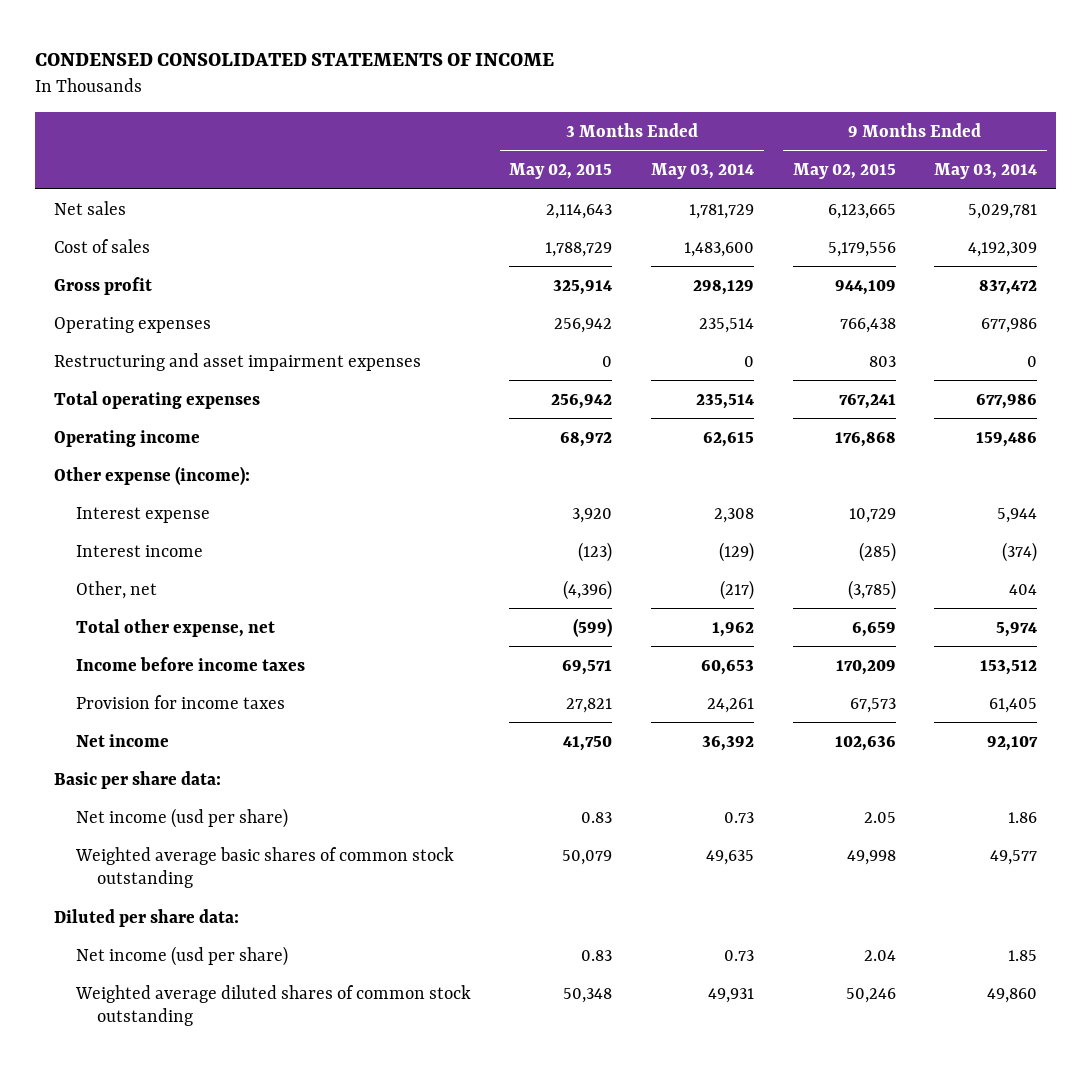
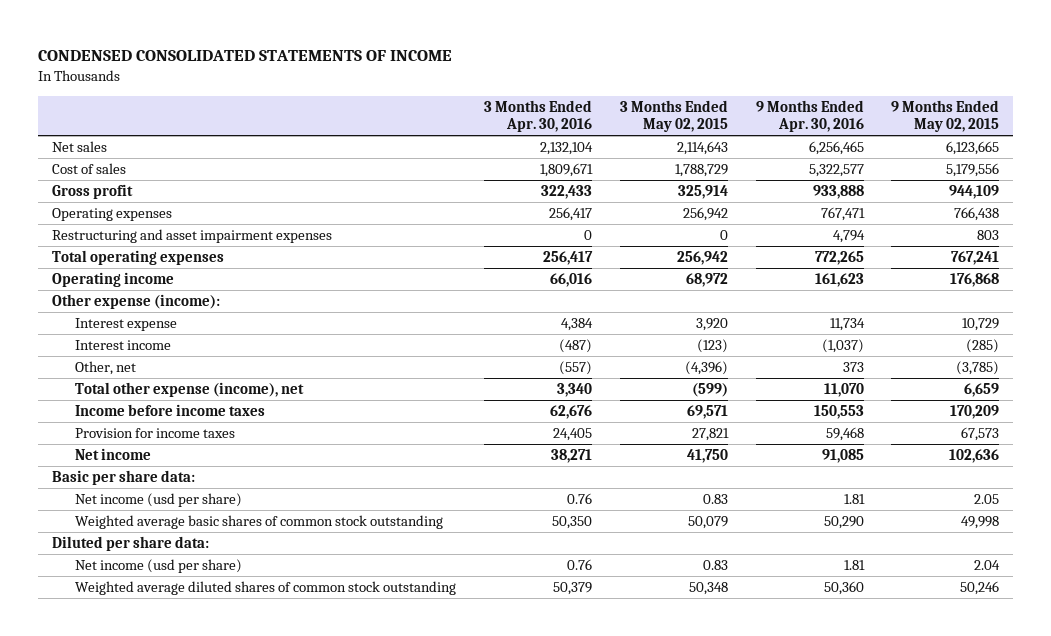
- | 3 Months Ended May 02, 2015 | 3 Months Ended May 03, 2014 | 9 Months Ended May 02, 2015 | 9 Months Ended May 03, 2014
+ | 3 Months Ended Apr. 30, 2016 | 3 Months Ended May 02, 2015 | 9 Months Ended Apr. 30, 2016 | 9 Months Ended May 02, 2015
- Total other expense, net | (599) | 1,962 | 6,659 | 5,974
+ Total other expense (income), net | 3,340 | (599) | 11,070 | 6,659

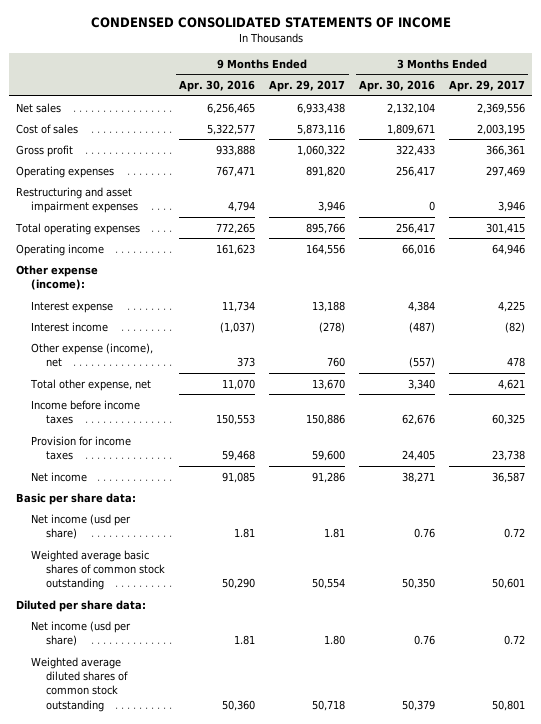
- | 3 Months Ended Apr. 30, 2016 | 3 Months Ended May 02, 2015 | 9 Months Ended Apr. 30, 2016 | 9 Months Ended May 02, 2015
+ | 9 Months Ended Apr. 30, 2016 | 9 Months Ended Apr. 29, 2017 | 3 Months Ended Apr. 30, 2016 | 3 Months Ended Apr. 29, 2017
- Other, net | (557) | (4,396) | 373 | (3,785)
- Total other expense (income), net | 3,340 | (599) | 11,070 | 6,659
+ Other expense (income), net | 373 | 760 | (557) | 478
+ Total other expense, net | 11,070 | 13,670 | 3,340 | 4,621

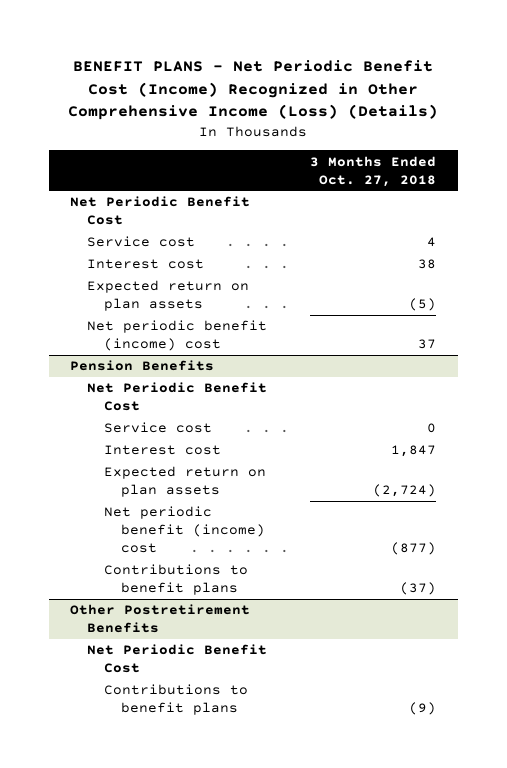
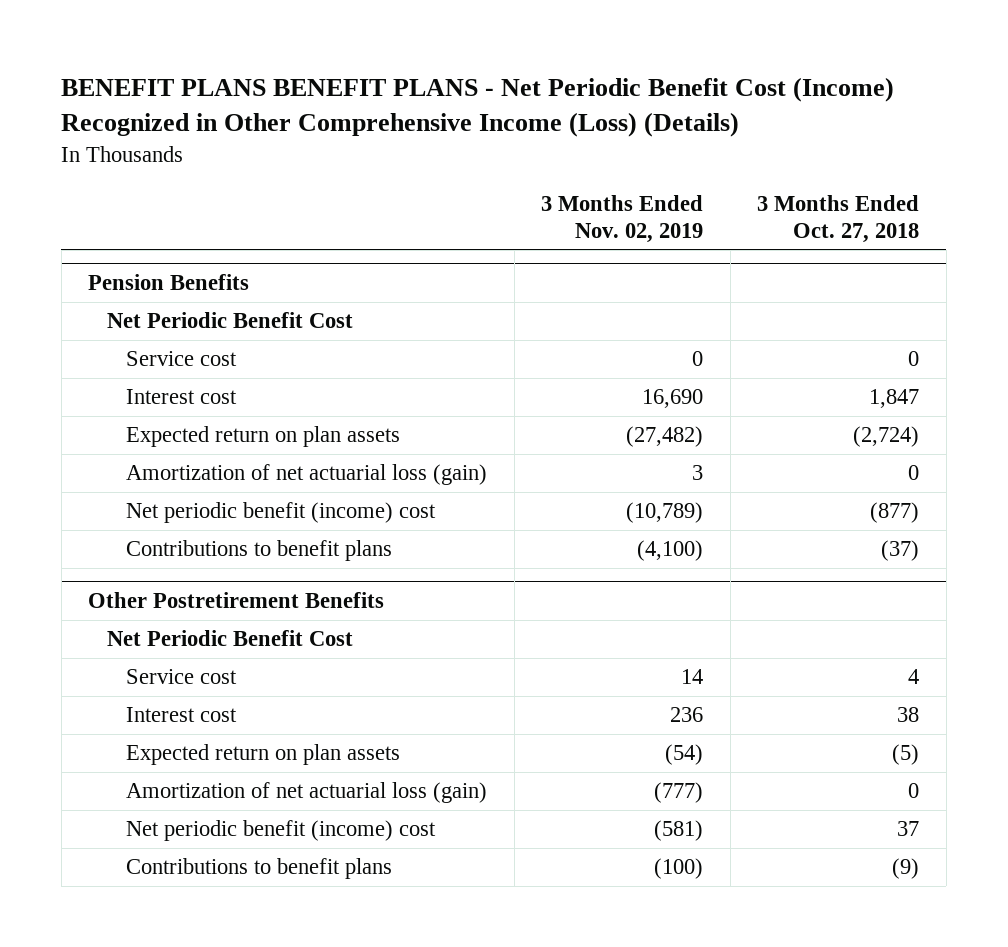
- BENEFIT PLANS - Net Periodic Benefit Cost (Income) Recognized in Other Comprehensive Income (Loss) (Details)
+ BENEFIT PLANS BENEFIT PLANS - Net Periodic Benefit Cost (Income) Recognized in Other Comprehensive Income (Loss) (Details)
- | 3 Months Ended Oct. 27, 2018
+ | 3 Months Ended Nov. 02, 2019 | 3 Months Ended Oct. 27, 2018
- Net Periodic Benefit Cost
- Service cost | 4
- Interest cost | 38
- Expected return on plan assets | (5)
- Net periodic benefit (income) cost | 37
@ Pension Benefits
+ Amortization of net actuarial loss (gain) | 3 | 0
@ Other Postretirement Benefits
+ Service cost | 14 | 4
+ Interest cost | 236 | 38
+ Expected return on plan assets | (54) | (5)
+ Amortization of net actuarial loss (gain) | (777) | 0
+ Net periodic benefit (income) cost | (581) | 37

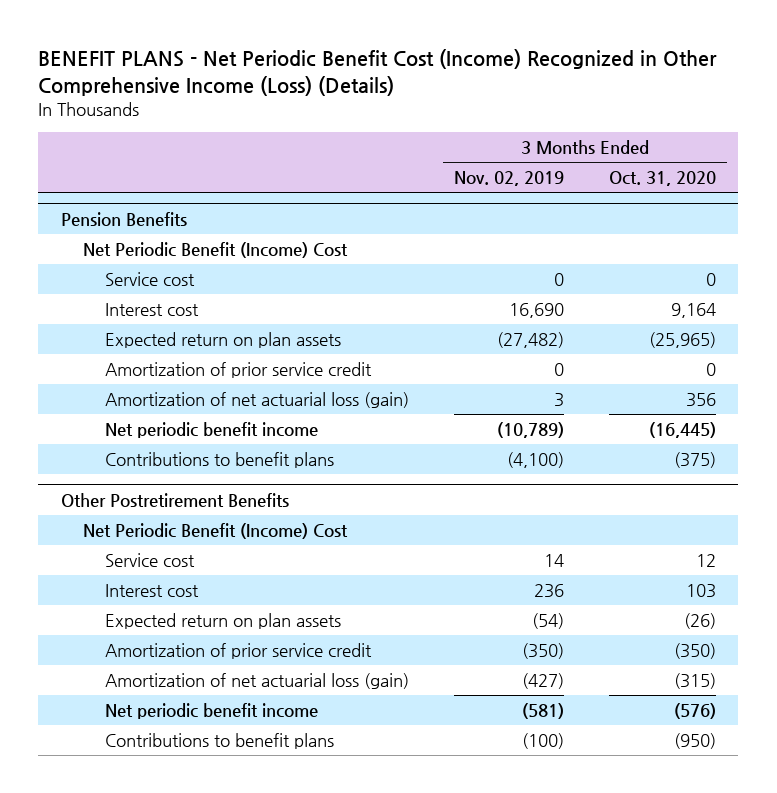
- BENEFIT PLANS BENEFIT PLANS - Net Periodic Benefit Cost (Income) Recognized in Other Comprehensive Income (Loss) (Details)
+ BENEFIT PLANS - Net Periodic Benefit Cost (Income) Recognized in Other Comprehensive Income (Loss) (Details)
- | 3 Months Ended Nov. 02, 2019 | 3 Months Ended Oct. 27, 2018
+ | 3 Months Ended Nov. 02, 2019 | 3 Months Ended Oct. 31, 2020
@ Pension Benefits
- Net Periodic Benefit Cost
+ Net Periodic Benefit (Income) Cost
+ Amortization of prior service credit | 0 | 0
- Net periodic benefit (income) cost | (10,789) | (877)
+ Net periodic benefit income | (10,789) | (16,445)
@ Other Postretirement Benefits
- Net Periodic Benefit Cost
+ Net Periodic Benefit (Income) Cost
- Amortization of net actuarial loss (gain) | (777) | 0
- Net periodic benefit (income) cost | (581) | 37
+ Amortization of prior service credit | (350) | (350)
+ Amortization of net actuarial loss (gain) | (427) | (315)
+ Net periodic benefit income | (581) | (576)

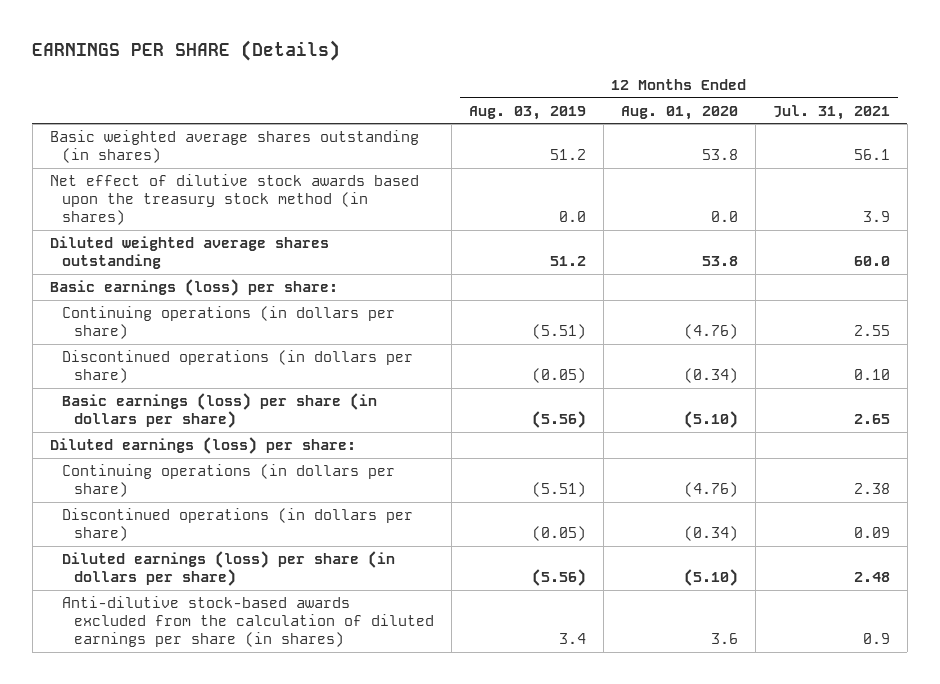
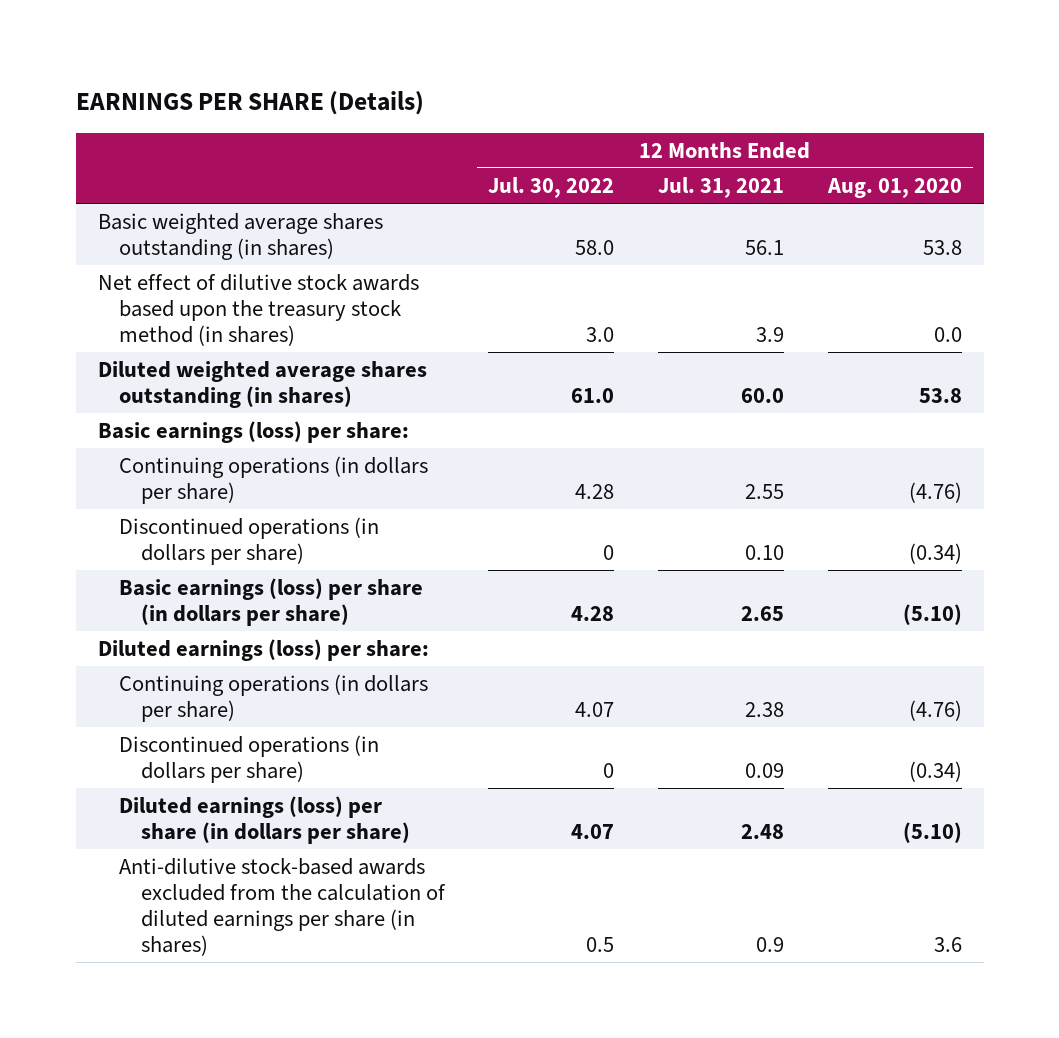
- | 12 Months Ended Aug. 03, 2019 | 12 Months Ended Aug. 01, 2020 | 12 Months Ended Jul. 31, 2021
+ | 12 Months Ended Jul. 30, 2022 | 12 Months Ended Jul. 31, 2021 | 12 Months Ended Aug. 01, 2020
- Diluted weighted average shares outstanding | 51.2 | 53.8 | 60.0
+ Diluted weighted average shares outstanding (in shares) | 61.0 | 60.0 | 53.8

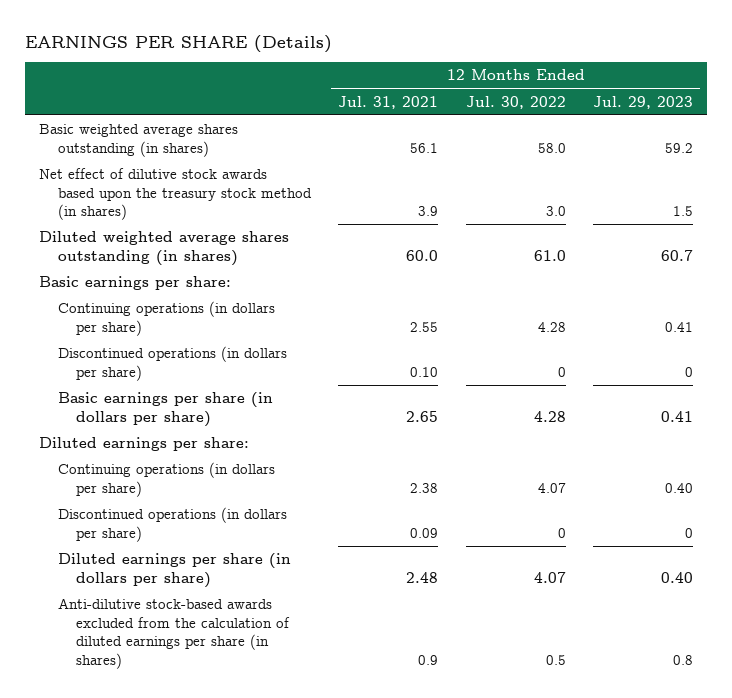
- | 12 Months Ended Jul. 30, 2022 | 12 Months Ended Jul. 31, 2021 | 12 Months Ended Aug. 01, 2020
+ | 12 Months Ended Jul. 31, 2021 | 12 Months Ended Jul. 30, 2022 | 12 Months Ended Jul. 29, 2023
- Basic earnings (loss) per share:
+ Basic earnings per share:
- Basic earnings (loss) per share (in dollars per share) | 4.28 | 2.65 | (5.10)
- Diluted earnings (loss) per share:
+ Basic earnings per share (in dollars per share) | 2.65 | 4.28 | 0.41
+ Diluted earnings per share:
- Diluted earnings (loss) per share (in dollars per share) | 4.07 | 2.48 | (5.10)
+ Diluted earnings per share (in dollars per share) | 2.48 | 4.07 | 0.40

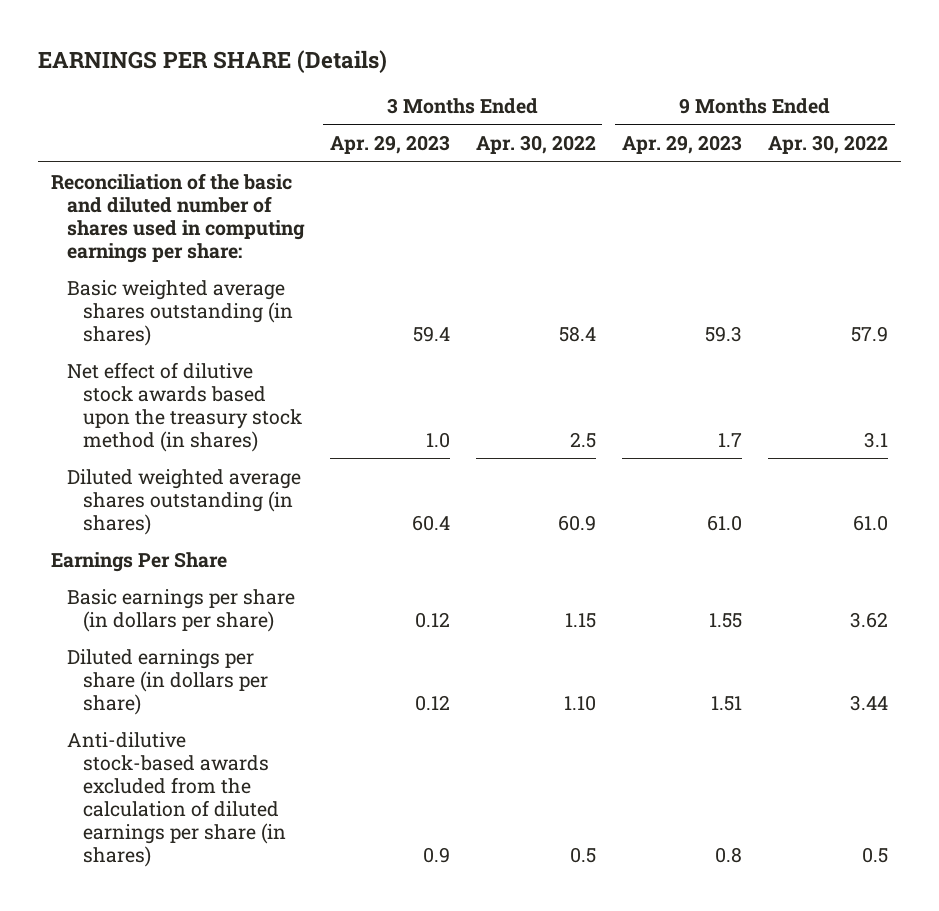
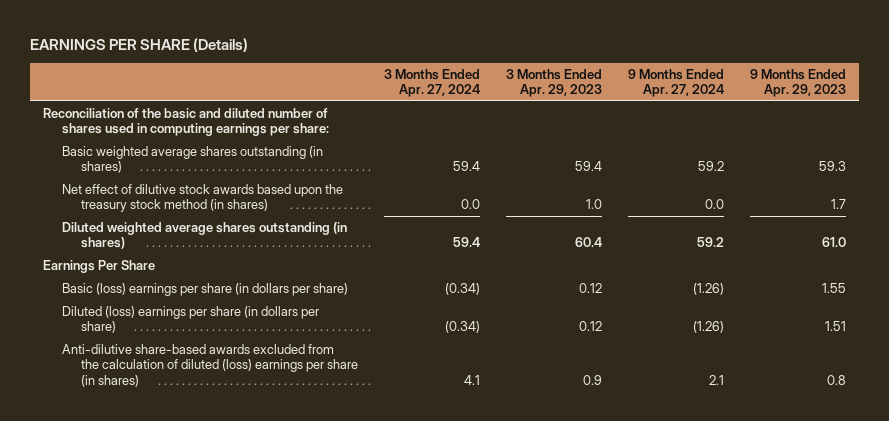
- | 3 Months Ended Apr. 29, 2023 | 3 Months Ended Apr. 30, 2022 | 9 Months Ended Apr. 29, 2023 | 9 Months Ended Apr. 30, 2022
+ | 3 Months Ended Apr. 27, 2024 | 3 Months Ended Apr. 29, 2023 | 9 Months Ended Apr. 27, 2024 | 9 Months Ended Apr. 29, 2023
- Basic earnings per share (in dollars per share) | 0.12 | 1.15 | 1.55 | 3.62
- Diluted earnings per share (in dollars per share) | 0.12 | 1.10 | 1.51 | 3.44
- Anti-dilutive stock-based awards excluded from the calculation of diluted earnings per share (in shares) | 0.9 | 0.5 | 0.8 | 0.5
+ Basic (loss) earnings per share (in dollars per share) | (0.34) | 0.12 | (1.26) | 1.55
+ Diluted (loss) earnings per share (in dollars per share) | (0.34) | 0.12 | (1.26) | 1.51
+ Anti-dilutive share-based awards excluded from the calculation of diluted (loss) earnings per share (in shares) | 4.1 | 0.9 | 2.1 | 0.8

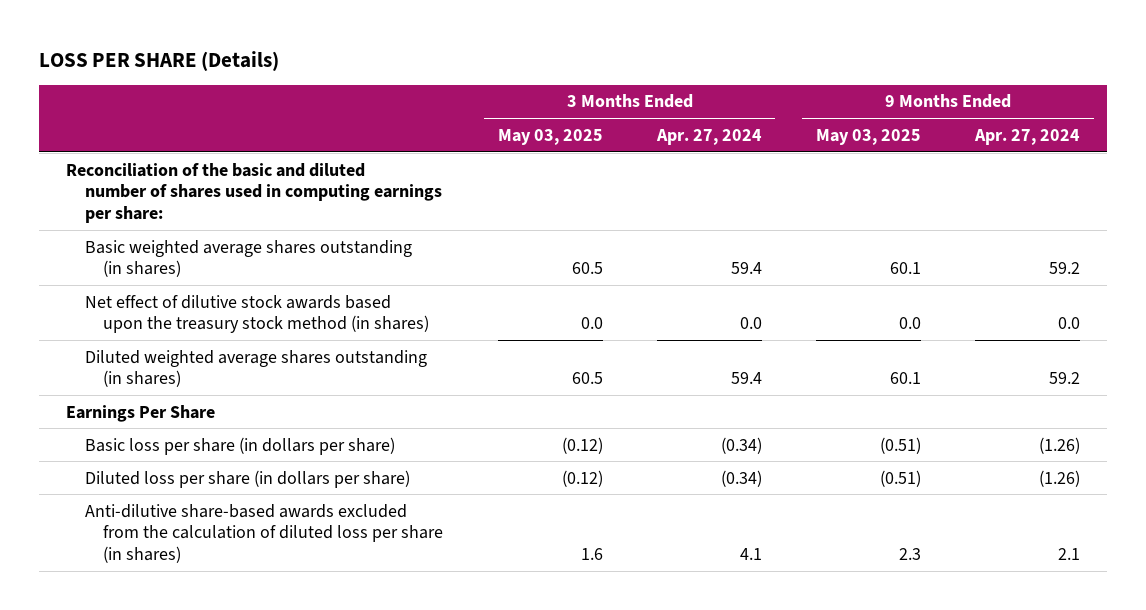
- EARNINGS PER SHARE (Details)
+ LOSS PER SHARE (Details)
- | 3 Months Ended Apr. 27, 2024 | 3 Months Ended Apr. 29, 2023 | 9 Months Ended Apr. 27, 2024 | 9 Months Ended Apr. 29, 2023
+ | 3 Months Ended May 03, 2025 | 3 Months Ended Apr. 27, 2024 | 9 Months Ended May 03, 2025 | 9 Months Ended Apr. 27, 2024
- Basic (loss) earnings per share (in dollars per share) | (0.34) | 0.12 | (1.26) | 1.55
- Diluted (loss) earnings per share (in dollars per share) | (0.34) | 0.12 | (1.26) | 1.51
- Anti-dilutive share-based awards excluded from the calculation of diluted (loss) earnings per share (in shares) | 4.1 | 0.9 | 2.1 | 0.8
+ Basic loss per share (in dollars per share) | (0.12) | (0.34) | (0.51) | (1.26)
+ Diluted loss per share (in dollars per share) | (0.12) | (0.34) | (0.51) | (1.26)
+ Anti-dilutive share-based awards excluded from the calculation of diluted loss per share (in shares) | 1.6 | 4.1 | 2.3 | 2.1

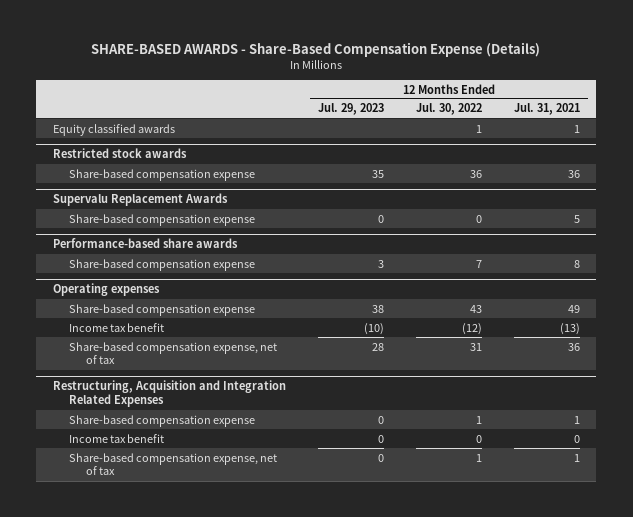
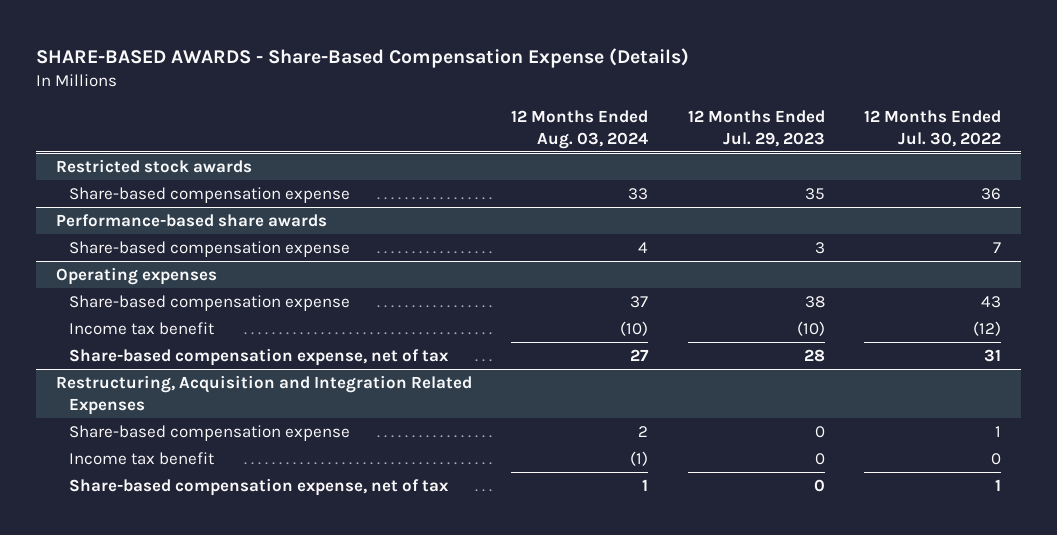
- | 12 Months Ended Jul. 29, 2023 | 12 Months Ended Jul. 30, 2022 | 12 Months Ended Jul. 31, 2021
+ | 12 Months Ended Aug. 03, 2024 | 12 Months Ended Jul. 29, 2023 | 12 Months Ended Jul. 30, 2022
- Equity classified awards | | 1 | 1
- Supervalu Replacement Awards
- Share-based compensation expense | 0 | 0 | 5

